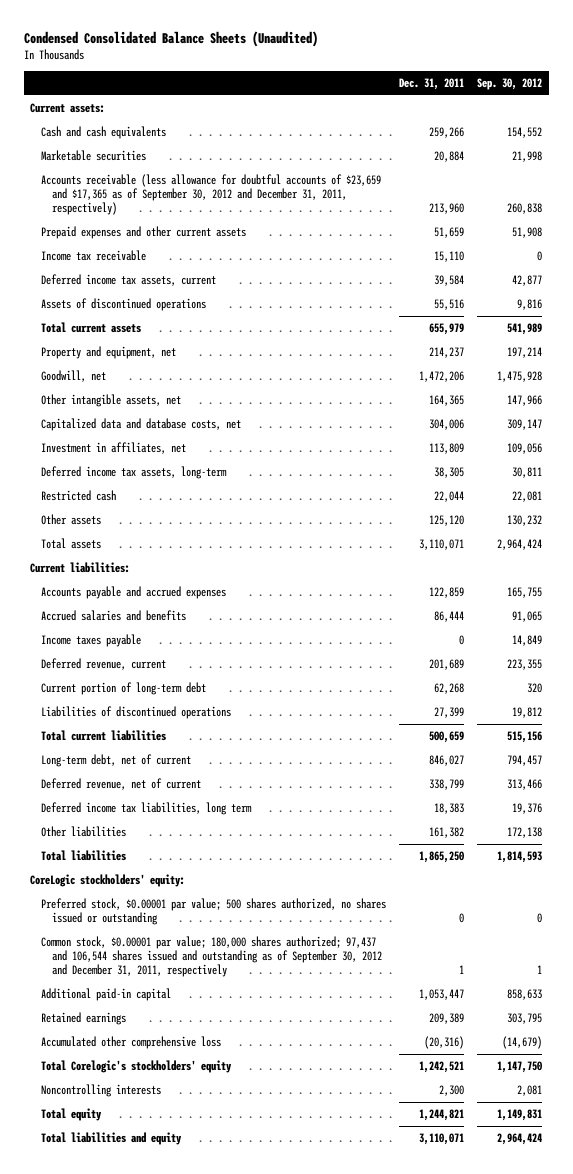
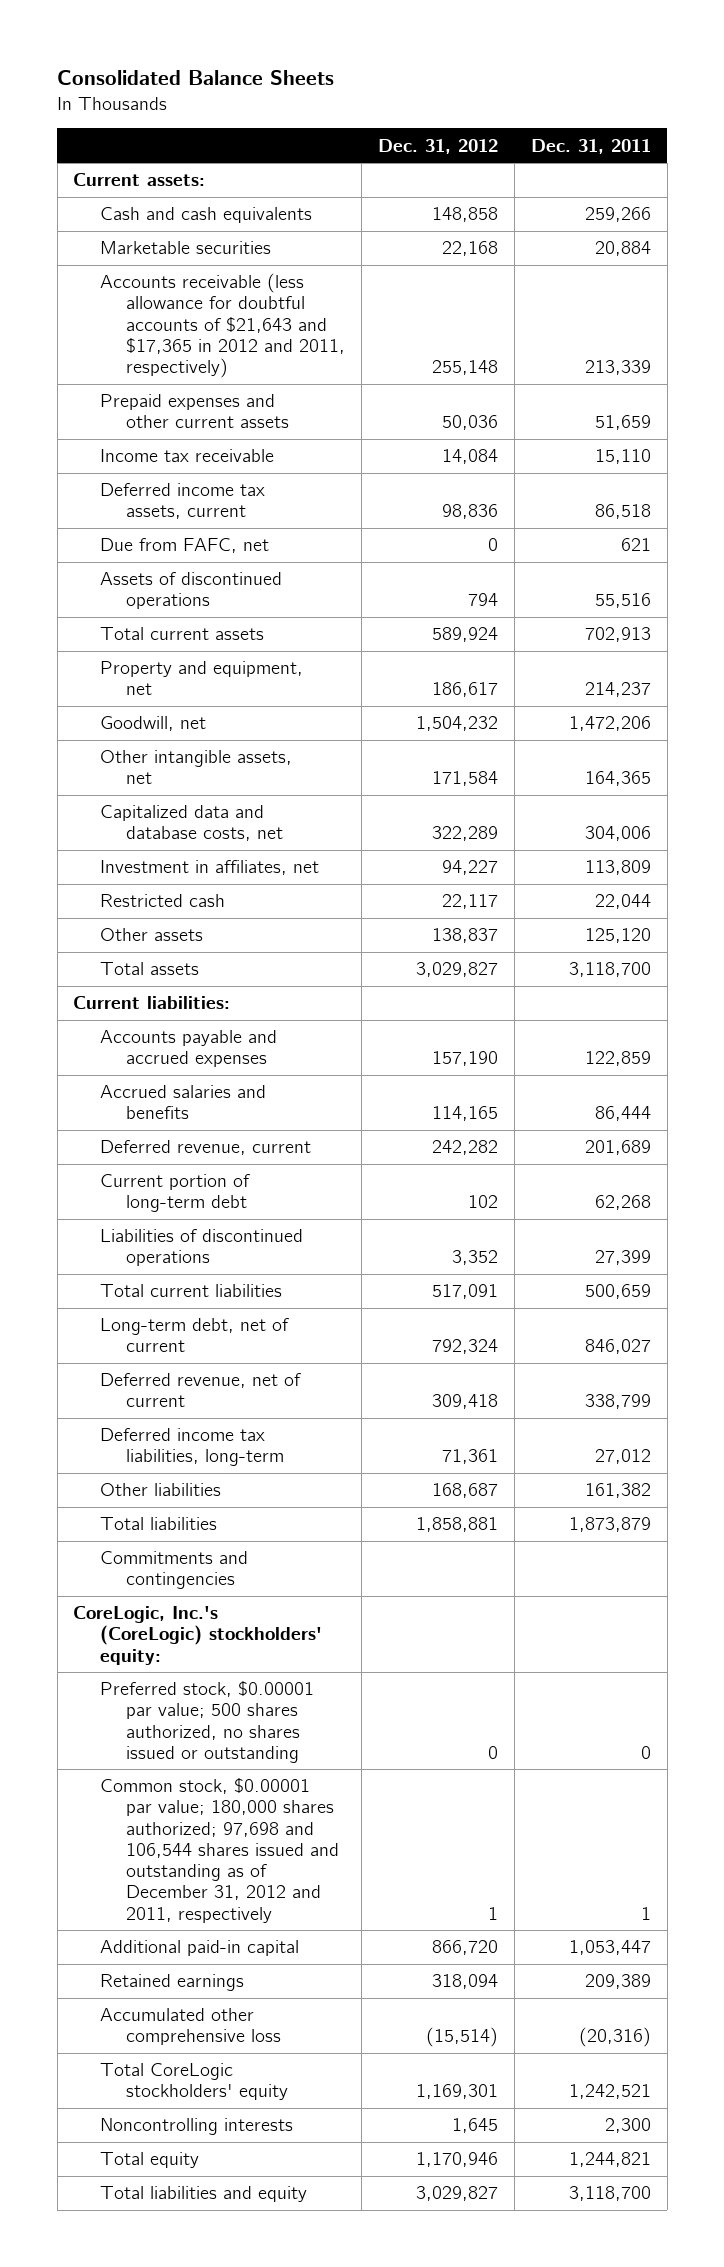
- Condensed Consolidated Balance Sheets (Unaudited)
+ Consolidated Balance Sheets
- | Dec. 31, 2011 | Sep. 30, 2012
+ | Dec. 31, 2012 | Dec. 31, 2011
- Accounts receivable (less allowance for doubtful accounts of $23,659 and $17,365 as of September 30, 2012 and December 31, 2011, respectively) | 213,960 | 260,838
+ Accounts receivable (less allowance for doubtful accounts of $21,643 and $17,365 in 2012 and 2011, respectively) | 255,148 | 213,339
- Deferred income tax assets, current | 39,584 | 42,877
+ Deferred income tax assets, current | 98,836 | 86,518
+ Due from FAFC, net | 0 | 621
- Total current assets | 655,979 | 541,989
+ Total current assets | 589,924 | 702,913
- Deferred income tax assets, long-term | 38,305 | 30,811
- Total assets | 3,110,071 | 2,964,424
+ Total assets | 3,029,827 | 3,118,700
- Income taxes payable | 0 | 14,849
- Deferred income tax liabilities, long term | 18,383 | 19,376
+ Deferred income tax liabilities, long-term | 71,361 | 27,012
- Total liabilities | 1,865,250 | 1,814,593
- CoreLogic stockholders' equity:
+ Total liabilities | 1,858,881 | 1,873,879
+ Commitments and contingencies
+ CoreLogic, Inc.'s (CoreLogic) stockholders' equity:
- Common stock, $0.00001 par value; 180,000 shares authorized; 97,437 and 106,544 shares issued and outstanding as of September 30, 2012 and December 31, 2011, respectively | 1 | 1
+ Common stock, $0.00001 par value; 180,000 shares authorized; 97,698 and 106,544 shares issued and outstanding as of December 31, 2012 and 2011, respectively | 1 | 1
- Total Corelogic's stockholders' equity | 1,242,521 | 1,147,750
+ Total CoreLogic stockholders' equity | 1,169,301 | 1,242,521
- Total liabilities and equity | 3,110,071 | 2,964,424
+ Total liabilities and equity | 3,029,827 | 3,118,700

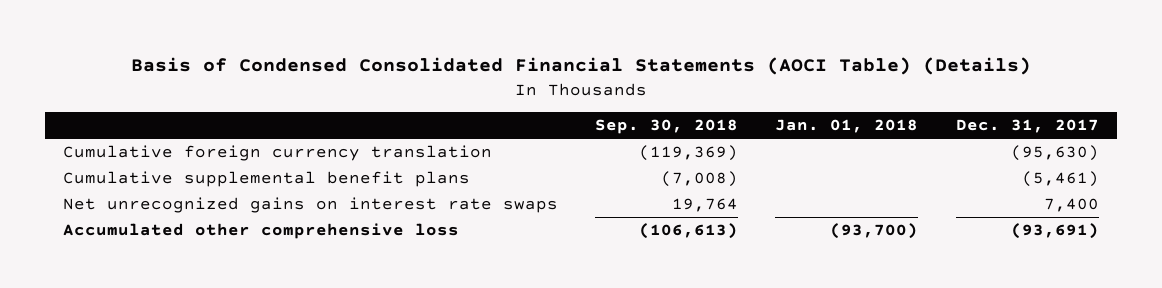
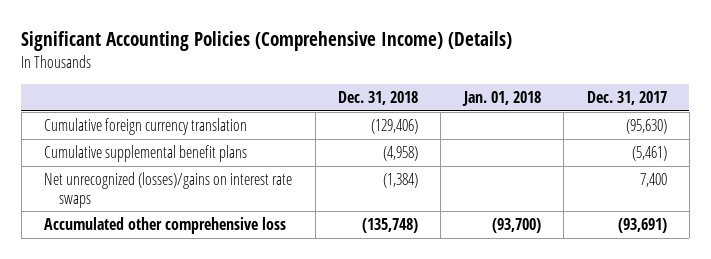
- Basis of Condensed Consolidated Financial Statements (AOCI Table) (Details)
+ Significant Accounting Policies (Comprehensive Income) (Details)
- | Sep. 30, 2018 | Jan. 01, 2018 | Dec. 31, 2017
+ | Dec. 31, 2018 | Jan. 01, 2018 | Dec. 31, 2017
- Net unrecognized gains on interest rate swaps | 19,764 | | 7,400
+ Net unrecognized (losses)/gains on interest rate swaps | (1,384) | | 7,400

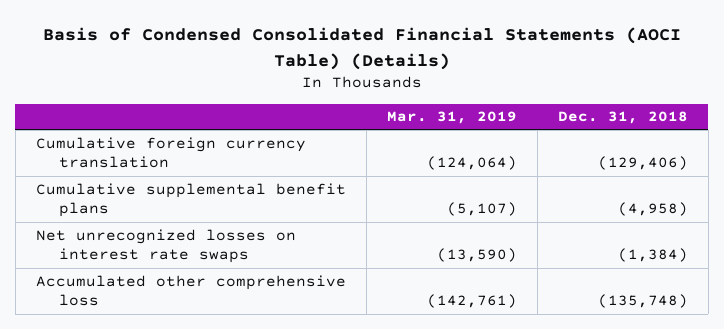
- Significant Accounting Policies (Comprehensive Income) (Details)
+ Basis of Condensed Consolidated Financial Statements (AOCI Table) (Details)
- | Dec. 31, 2018 | Jan. 01, 2018 | Dec. 31, 2017
+ | Mar. 31, 2019 | Dec. 31, 2018
- Net unrecognized (losses)/gains on interest rate swaps | (1,384) | | 7,400
+ Net unrecognized losses on interest rate swaps | (13,590) | (1,384)

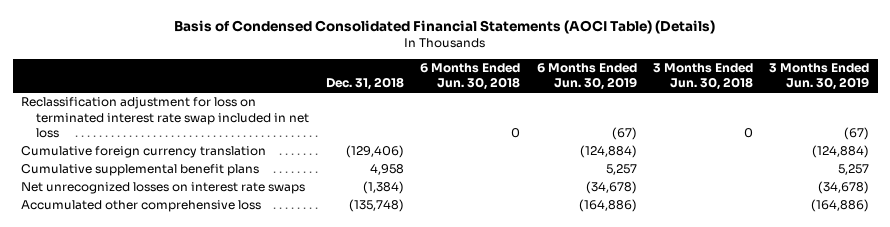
- | Mar. 31, 2019 | Dec. 31, 2018
+ | Dec. 31, 2018 | 6 Months Ended Jun. 30, 2018 | 6 Months Ended Jun. 30, 2019 | 3 Months Ended Jun. 30, 2018 | 3 Months Ended Jun. 30, 2019
+ Reclassification adjustment for loss on terminated interest rate swap included in net loss | | 0 | (67) | 0 | (67)
- Cumulative supplemental benefit plans | (5,107) | (4,958)
+ Cumulative supplemental benefit plans | 4,958 | | 5,257 | | 5,257

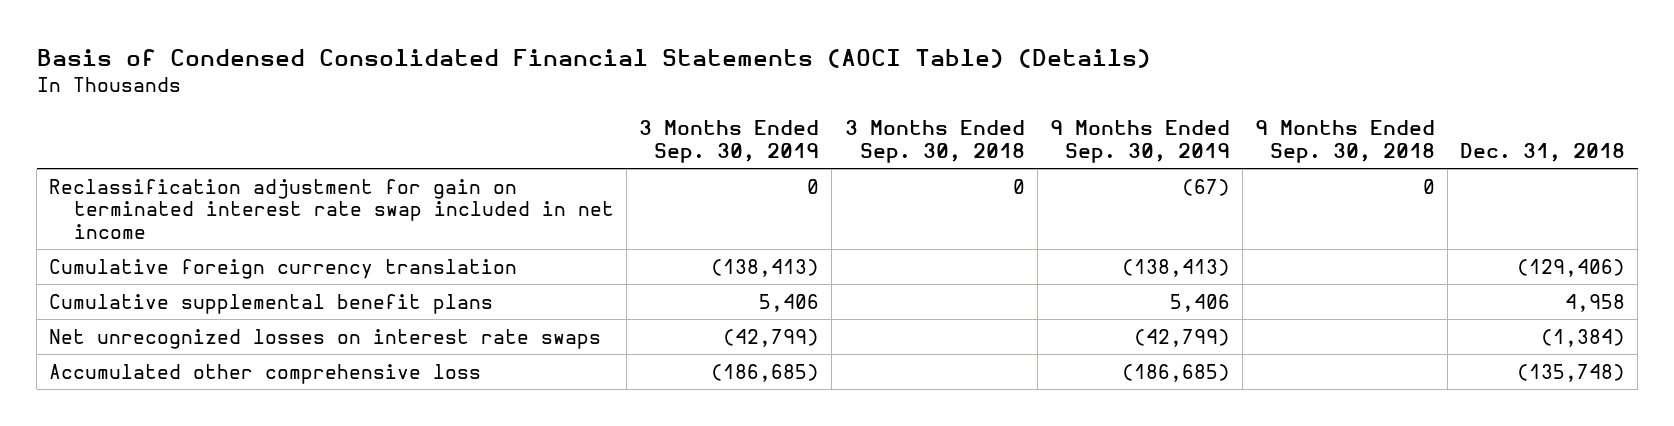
- | Dec. 31, 2018 | 6 Months Ended Jun. 30, 2018 | 6 Months Ended Jun. 30, 2019 | 3 Months Ended Jun. 30, 2018 | 3 Months Ended Jun. 30, 2019
+ | 3 Months Ended Sep. 30, 2019 | 3 Months Ended Sep. 30, 2018 | 9 Months Ended Sep. 30, 2019 | 9 Months Ended Sep. 30, 2018 | Dec. 31, 2018
- Reclassification adjustment for loss on terminated interest rate swap included in net loss | | 0 | (67) | 0 | (67)
+ Reclassification adjustment for gain on terminated interest rate swap included in net income | 0 | 0 | (67) | 0 |

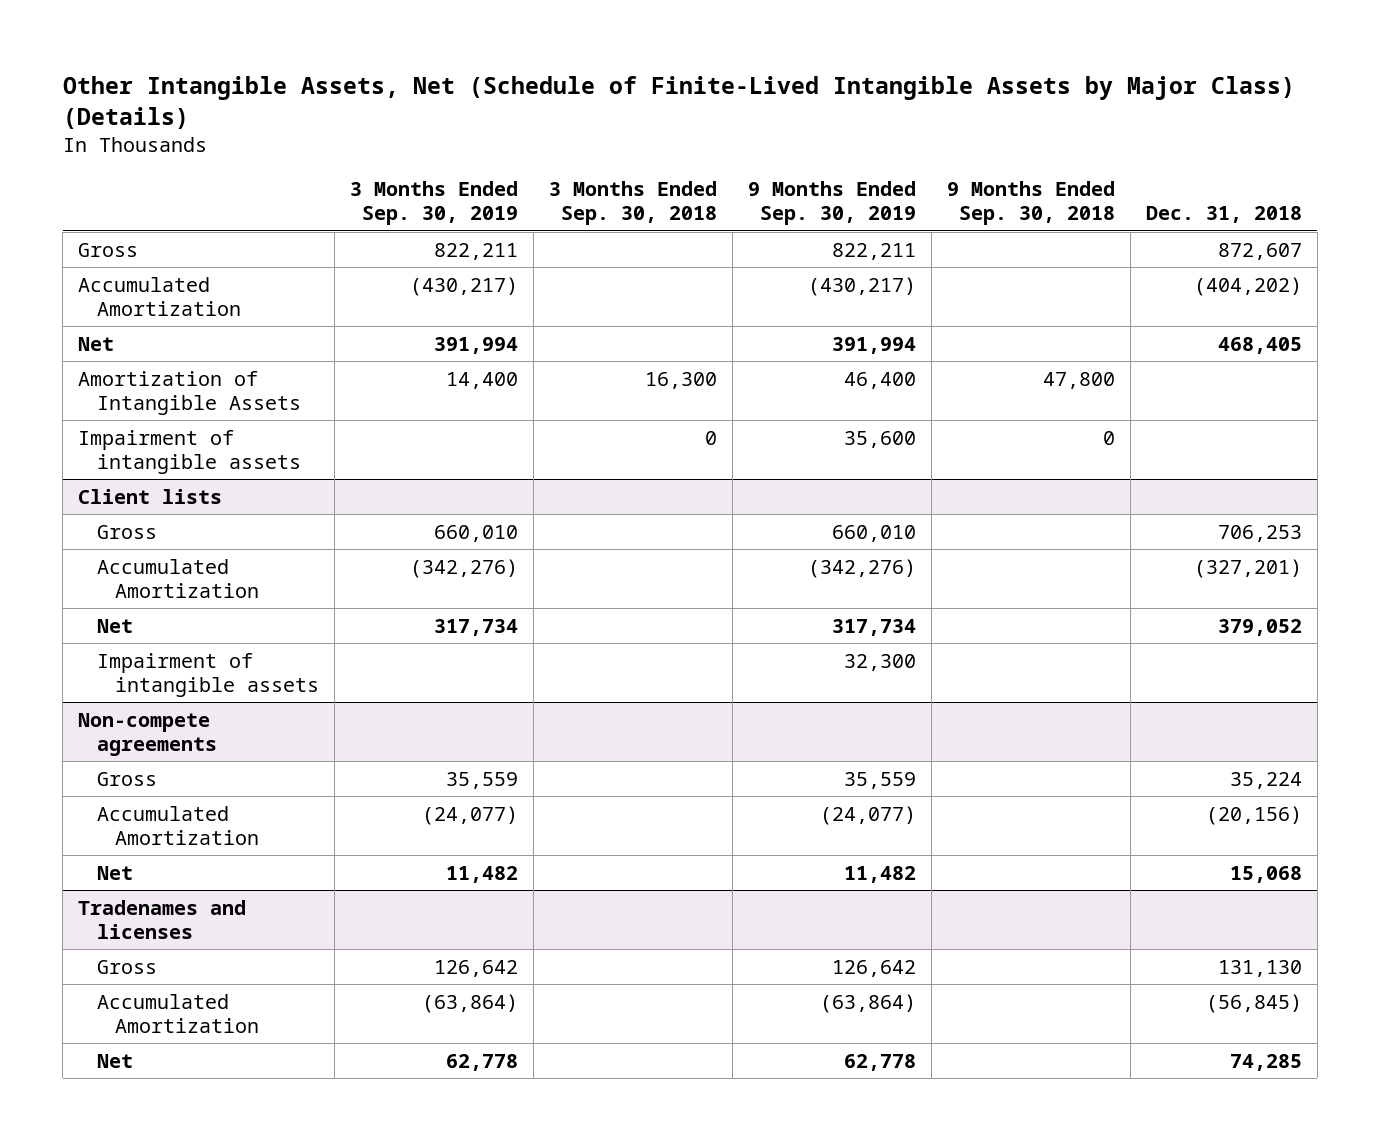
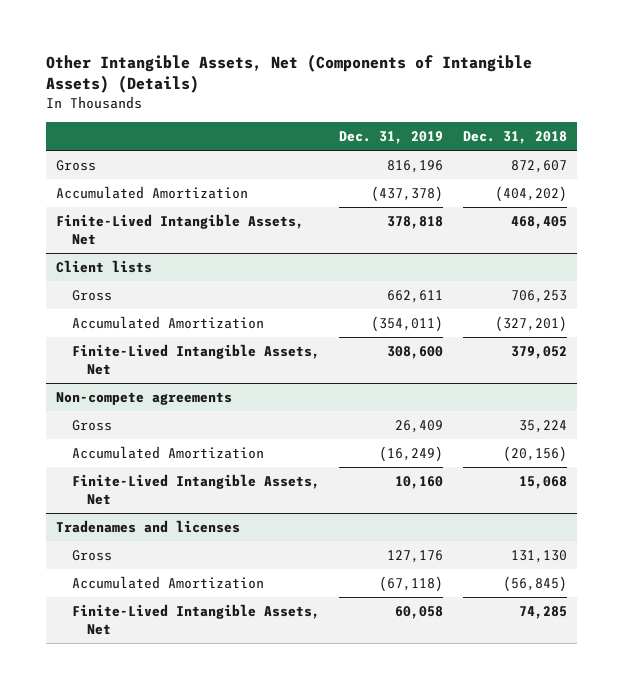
- Other Intangible Assets, Net (Schedule of Finite-Lived Intangible Assets by Major Class) (Details)
+ Other Intangible Assets, Net (Components of Intangible Assets) (Details)
- | 3 Months Ended Sep. 30, 2019 | 3 Months Ended Sep. 30, 2018 | 9 Months Ended Sep. 30, 2019 | 9 Months Ended Sep. 30, 2018 | Dec. 31, 2018
+ | Dec. 31, 2019 | Dec. 31, 2018
- Net | 391,994 | | 391,994 | | 468,405
- Amortization of Intangible Assets | 14,400 | 16,300 | 46,400 | 47,800 |
- Impairment of intangible assets | | 0 | 35,600 | 0 |
+ Finite-Lived Intangible Assets, Net | 378,818 | 468,405
@ Client lists
- Net | 317,734 | | 317,734 | | 379,052
- Impairment of intangible assets | | | 32,300 | |
+ Finite-Lived Intangible Assets, Net | 308,600 | 379,052
@ Non-compete agreements
- Net | 11,482 | | 11,482 | | 15,068
+ Finite-Lived Intangible Assets, Net | 10,160 | 15,068
@ Tradenames and licenses
- Net | 62,778 | | 62,778 | | 74,285
+ Finite-Lived Intangible Assets, Net | 60,058 | 74,285

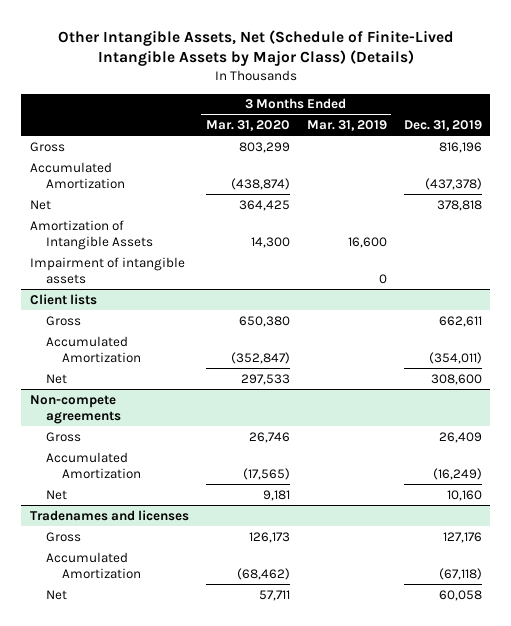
- Other Intangible Assets, Net (Components of Intangible Assets) (Details)
+ Other Intangible Assets, Net (Schedule of Finite-Lived Intangible Assets by Major Class) (Details)
- | Dec. 31, 2019 | Dec. 31, 2018
+ | 3 Months Ended Mar. 31, 2020 | 3 Months Ended Mar. 31, 2019 | Dec. 31, 2019
- Finite-Lived Intangible Assets, Net | 378,818 | 468,405
+ Net | 364,425 | | 378,818
+ Amortization of Intangible Assets | 14,300 | 16,600 |
+ Impairment of intangible assets | | 0 |
@ Client lists
- Finite-Lived Intangible Assets, Net | 308,600 | 379,052
+ Net | 297,533 | | 308,600
@ Non-compete agreements
- Finite-Lived Intangible Assets, Net | 10,160 | 15,068
+ Net | 9,181 | | 10,160
@ Tradenames and licenses
- Finite-Lived Intangible Assets, Net | 60,058 | 74,285
+ Net | 57,711 | | 60,058

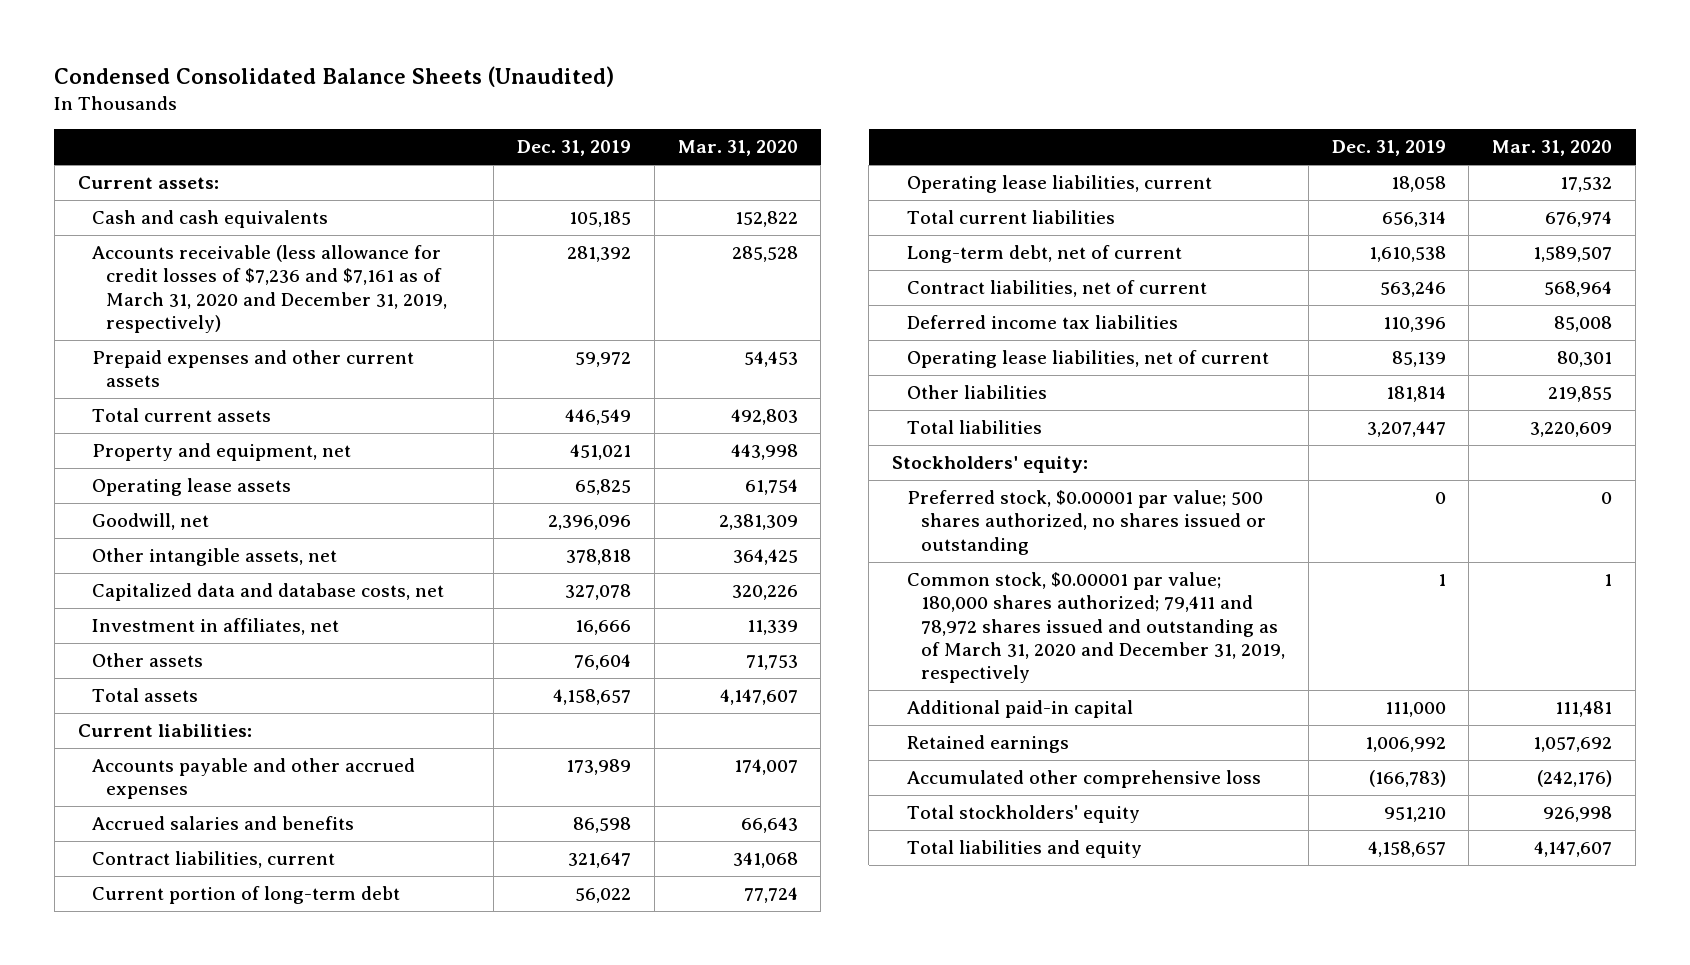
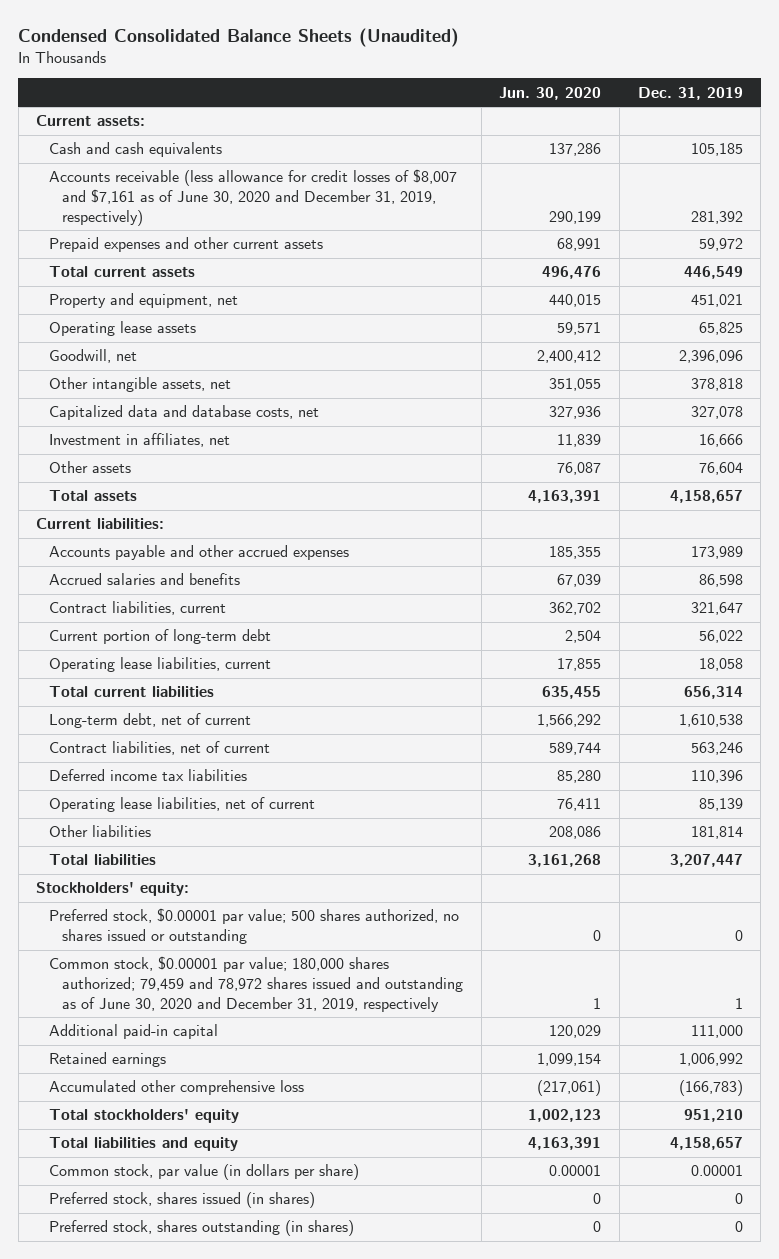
- | Dec. 31, 2019 | Mar. 31, 2020
+ | Jun. 30, 2020 | Dec. 31, 2019
- Accounts receivable (less allowance for credit losses of $7,236 and $7,161 as of March 31, 2020 and December 31, 2019, respectively) | 281,392 | 285,528
+ Accounts receivable (less allowance for credit losses of $8,007 and $7,161 as of June 30, 2020 and December 31, 2019, respectively) | 290,199 | 281,392
- Common stock, $0.00001 par value; 180,000 shares authorized; 79,411 and 78,972 shares issued and outstanding as of March 31, 2020 and December 31, 2019, respectively | 1 | 1
+ Common stock, $0.00001 par value; 180,000 shares authorized; 79,459 and 78,972 shares issued and outstanding as of June 30, 2020 and December 31, 2019, respectively | 1 | 1
+ Common stock, par value (in dollars per share) | 0.00001 | 0.00001
+ Preferred stock, shares issued (in shares) | 0 | 0
+ Preferred stock, shares outstanding (in shares) | 0 | 0

